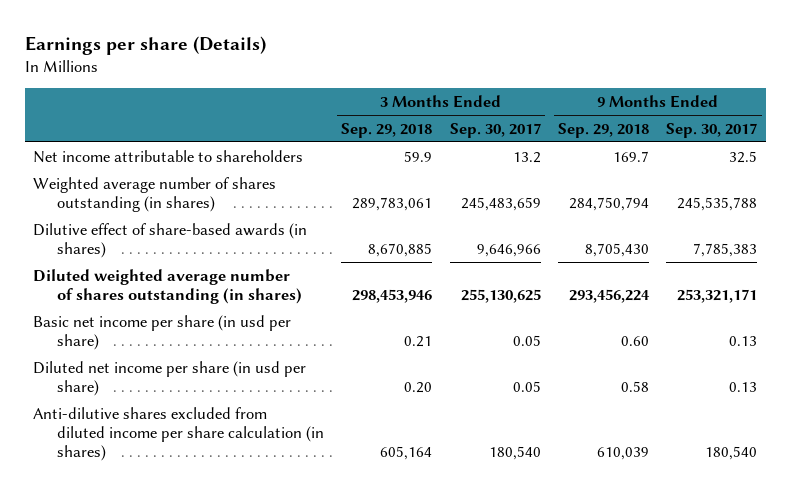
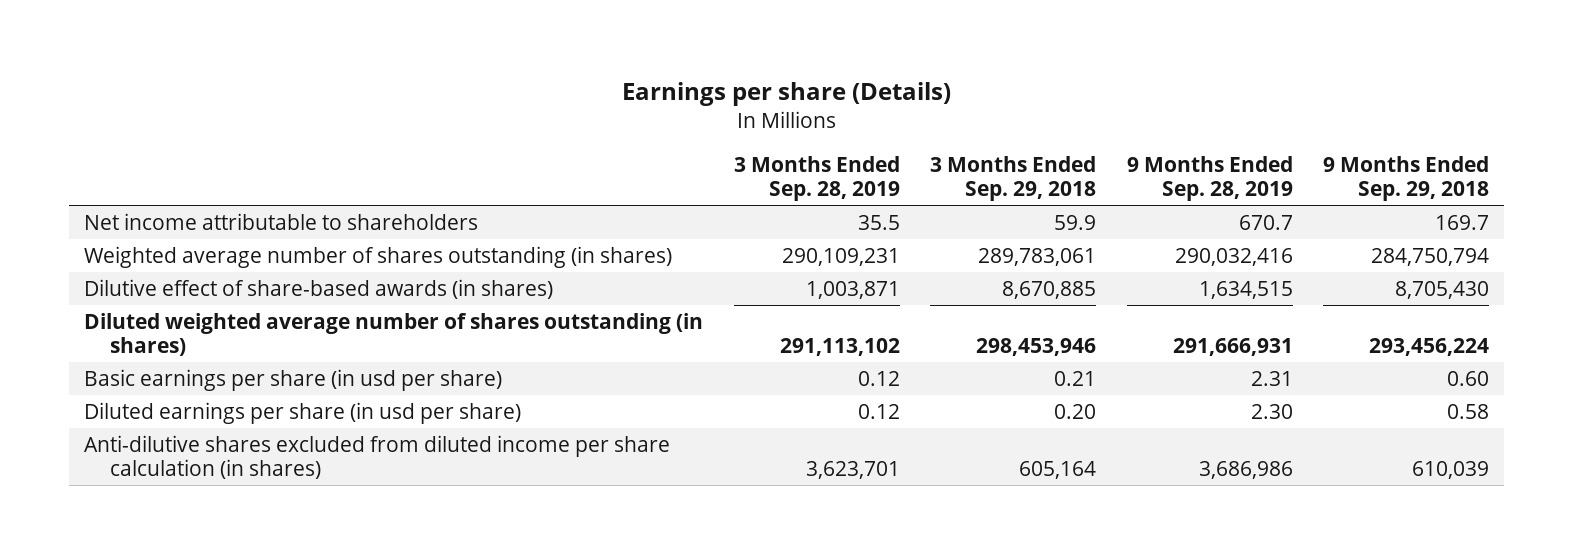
- | 3 Months Ended Sep. 29, 2018 | 3 Months Ended Sep. 30, 2017 | 9 Months Ended Sep. 29, 2018 | 9 Months Ended Sep. 30, 2017
+ | 3 Months Ended Sep. 28, 2019 | 3 Months Ended Sep. 29, 2018 | 9 Months Ended Sep. 28, 2019 | 9 Months Ended Sep. 29, 2018
- Basic net income per share (in usd per share) | 0.21 | 0.05 | 0.60 | 0.13
- Diluted net income per share (in usd per share) | 0.20 | 0.05 | 0.58 | 0.13
+ Basic earnings per share (in usd per share) | 0.12 | 0.21 | 2.31 | 0.60
+ Diluted earnings per share (in usd per share) | 0.12 | 0.20 | 2.30 | 0.58

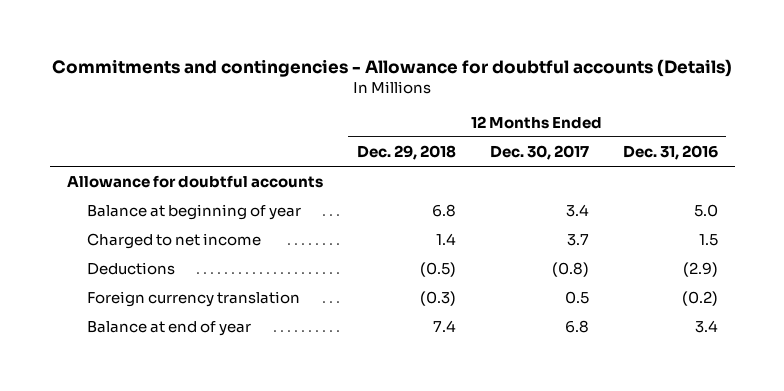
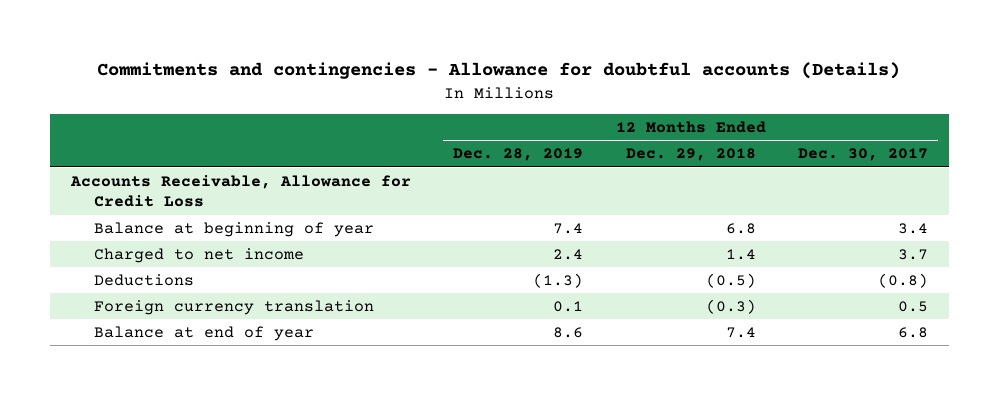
- | 12 Months Ended Dec. 29, 2018 | 12 Months Ended Dec. 30, 2017 | 12 Months Ended Dec. 31, 2016
+ | 12 Months Ended Dec. 28, 2019 | 12 Months Ended Dec. 29, 2018 | 12 Months Ended Dec. 30, 2017
- Allowance for doubtful accounts
+ Accounts Receivable, Allowance for Credit Loss

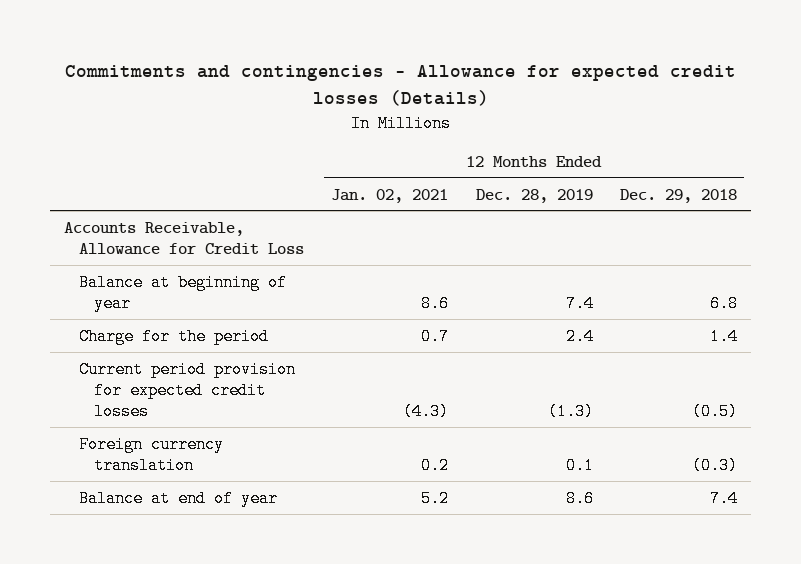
- Commitments and contingencies - Allowance for doubtful accounts (Details)
+ Commitments and contingencies - Allowance for expected credit losses (Details)
- | 12 Months Ended Dec. 28, 2019 | 12 Months Ended Dec. 29, 2018 | 12 Months Ended Dec. 30, 2017
+ | 12 Months Ended Jan. 02, 2021 | 12 Months Ended Dec. 28, 2019 | 12 Months Ended Dec. 29, 2018
- Charged to net income | 2.4 | 1.4 | 3.7
- Deductions | (1.3) | (0.5) | (0.8)
+ Charge for the period | 0.7 | 2.4 | 1.4
+ Current period provision for expected credit losses | (4.3) | (1.3) | (0.5)

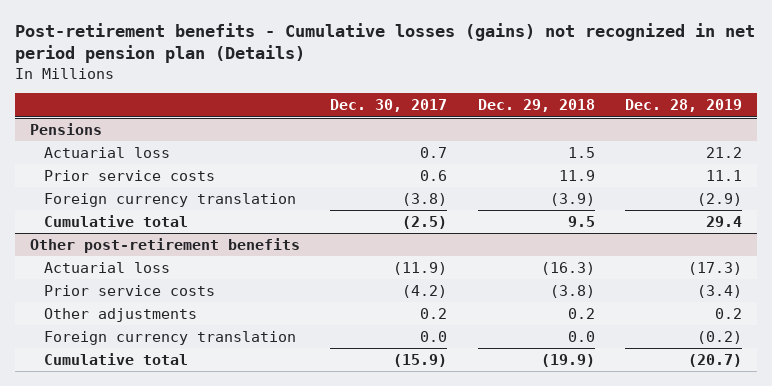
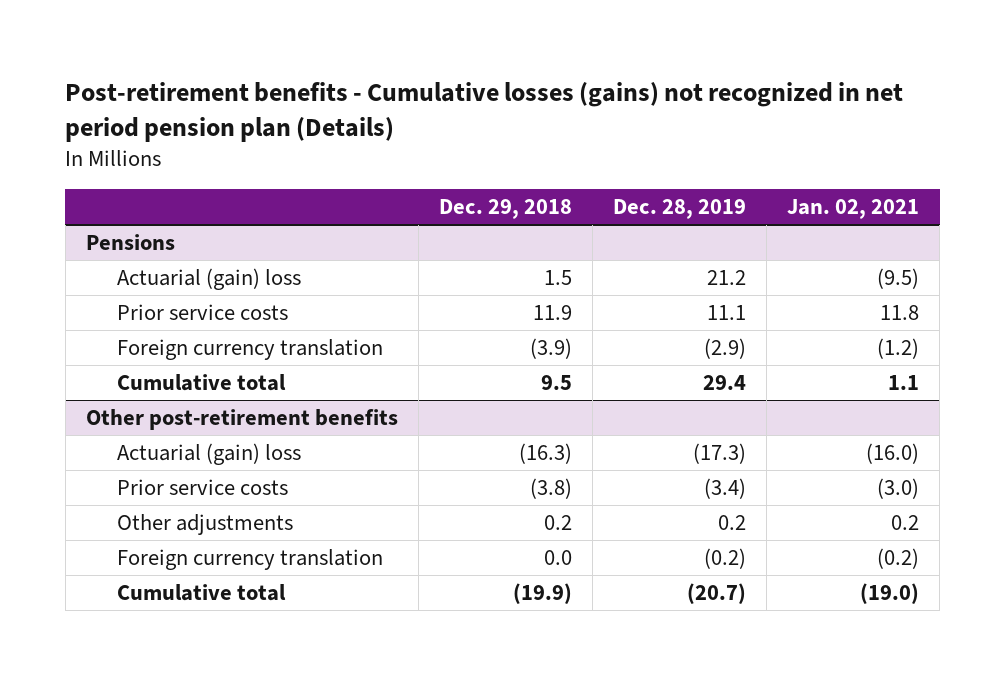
- | Dec. 30, 2017 | Dec. 29, 2018 | Dec. 28, 2019
+ | Dec. 29, 2018 | Dec. 28, 2019 | Jan. 02, 2021
@ Pensions
- Actuarial loss | 0.7 | 1.5 | 21.2
+ Actuarial (gain) loss | 1.5 | 21.2 | (9.5)
@ Other post-retirement benefits
- Actuarial loss | (11.9) | (16.3) | (17.3)
+ Actuarial (gain) loss | (16.3) | (17.3) | (16.0)

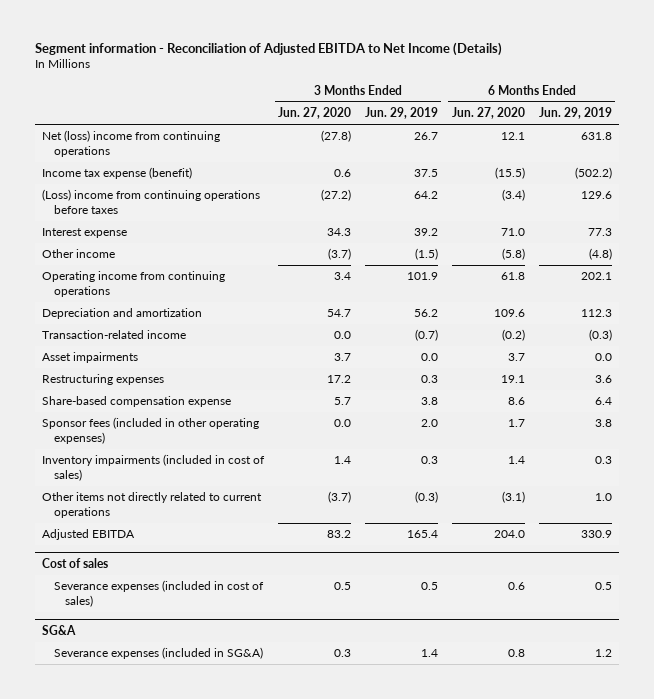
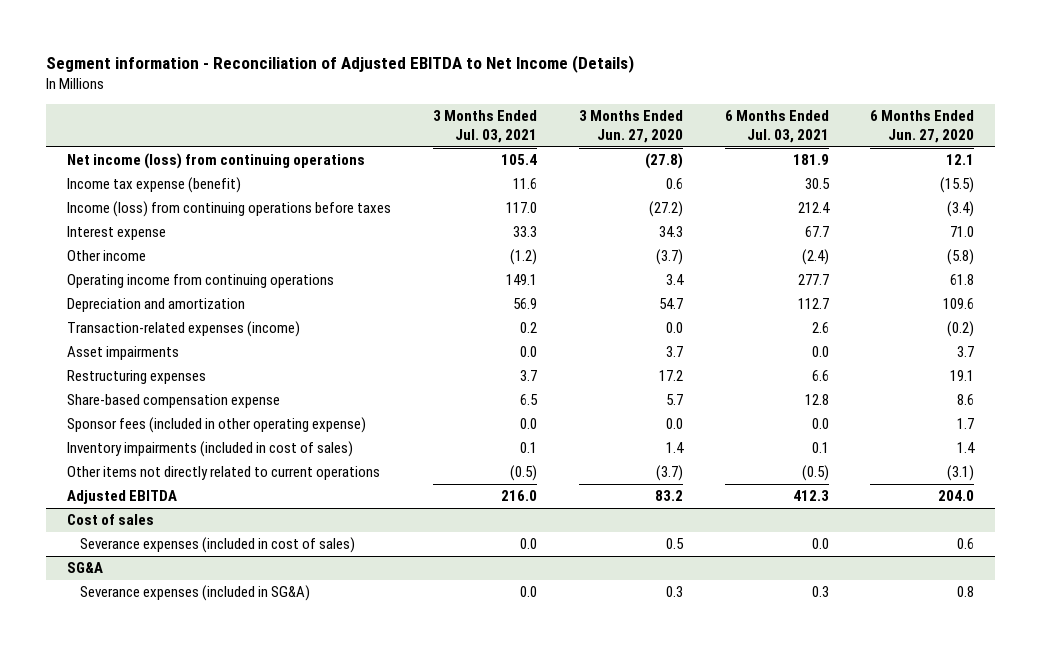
- | 3 Months Ended Jun. 27, 2020 | 3 Months Ended Jun. 29, 2019 | 6 Months Ended Jun. 27, 2020 | 6 Months Ended Jun. 29, 2019
+ | 3 Months Ended Jul. 03, 2021 | 3 Months Ended Jun. 27, 2020 | 6 Months Ended Jul. 03, 2021 | 6 Months Ended Jun. 27, 2020
- Net (loss) income from continuing operations | (27.8) | 26.7 | 12.1 | 631.8
+ Net income (loss) from continuing operations | 105.4 | (27.8) | 181.9 | 12.1
- (Loss) income from continuing operations before taxes | (27.2) | 64.2 | (3.4) | 129.6
+ Income (loss) from continuing operations before taxes | 117.0 | (27.2) | 212.4 | (3.4)
- Transaction-related income | 0.0 | (0.7) | (0.2) | (0.3)
+ Transaction-related expenses (income) | 0.2 | 0.0 | 2.6 | (0.2)
- Sponsor fees (included in other operating expenses) | 0.0 | 2.0 | 1.7 | 3.8
+ Sponsor fees (included in other operating expense) | 0.0 | 0.0 | 0.0 | 1.7

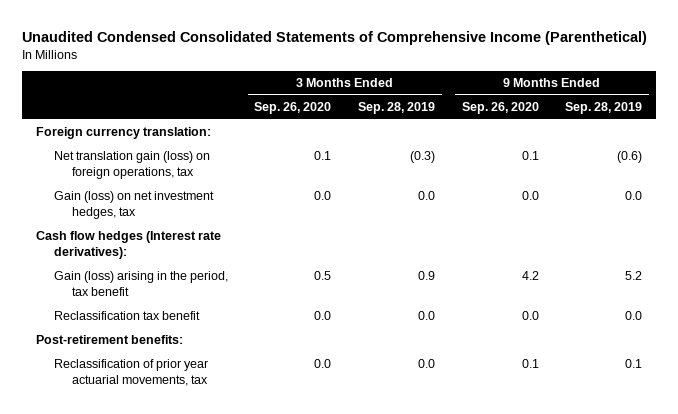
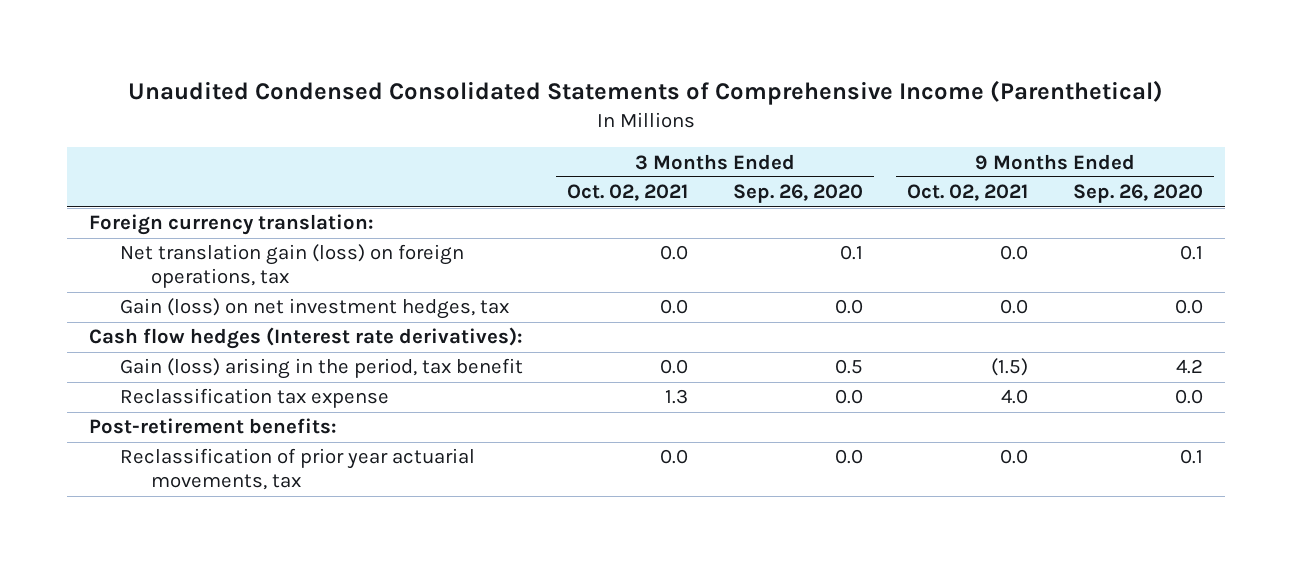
- | 3 Months Ended Sep. 26, 2020 | 3 Months Ended Sep. 28, 2019 | 9 Months Ended Sep. 26, 2020 | 9 Months Ended Sep. 28, 2019
+ | 3 Months Ended Oct. 02, 2021 | 3 Months Ended Sep. 26, 2020 | 9 Months Ended Oct. 02, 2021 | 9 Months Ended Sep. 26, 2020
- Reclassification tax benefit | 0.0 | 0.0 | 0.0 | 0.0
+ Reclassification tax expense | 1.3 | 0.0 | 4.0 | 0.0

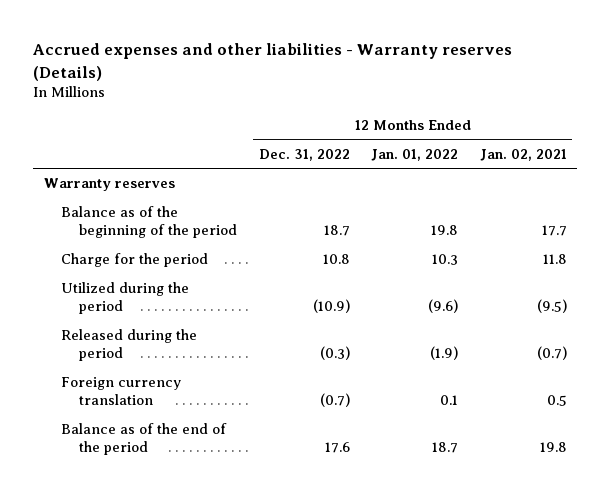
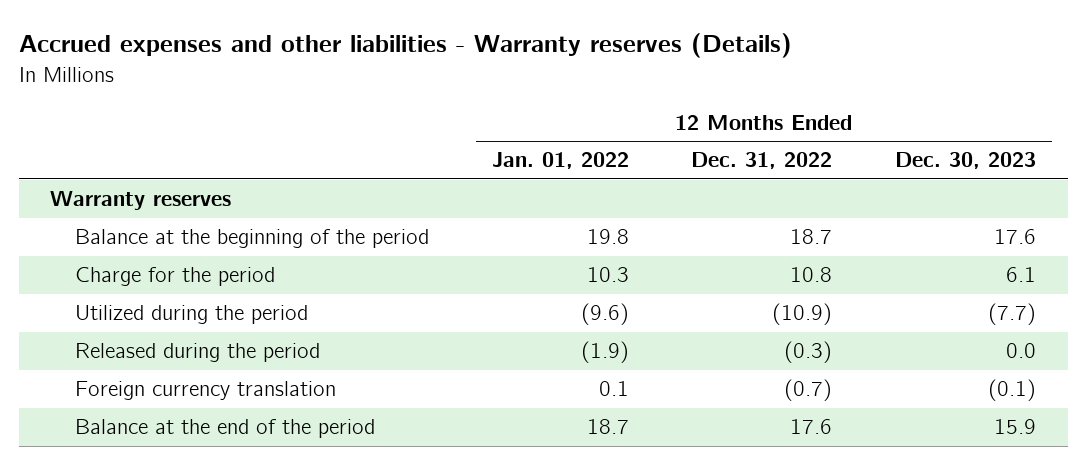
- | 12 Months Ended Dec. 31, 2022 | 12 Months Ended Jan. 01, 2022 | 12 Months Ended Jan. 02, 2021
+ | 12 Months Ended Jan. 01, 2022 | 12 Months Ended Dec. 31, 2022 | 12 Months Ended Dec. 30, 2023
- Balance as of the beginning of the period | 18.7 | 19.8 | 17.7
+ Balance at the beginning of the period | 19.8 | 18.7 | 17.6
- Balance as of the end of the period | 17.6 | 18.7 | 19.8
+ Balance at the end of the period | 18.7 | 17.6 | 15.9

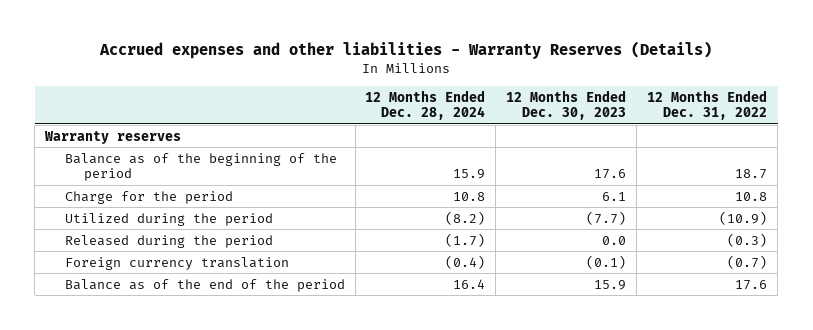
- Accrued expenses and other liabilities - Warranty reserves (Details)
+ Accrued expenses and other liabilities - Warranty Reserves (Details)
- | 12 Months Ended Jan. 01, 2022 | 12 Months Ended Dec. 31, 2022 | 12 Months Ended Dec. 30, 2023
+ | 12 Months Ended Dec. 28, 2024 | 12 Months Ended Dec. 30, 2023 | 12 Months Ended Dec. 31, 2022
- Balance at the beginning of the period | 19.8 | 18.7 | 17.6
+ Balance as of the beginning of the period | 15.9 | 17.6 | 18.7
- Balance at the end of the period | 18.7 | 17.6 | 15.9
+ Balance as of the end of the period | 16.4 | 15.9 | 17.6

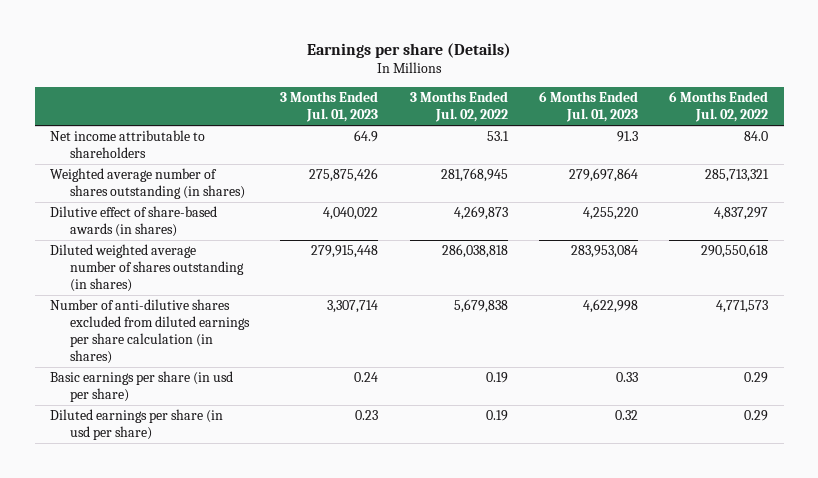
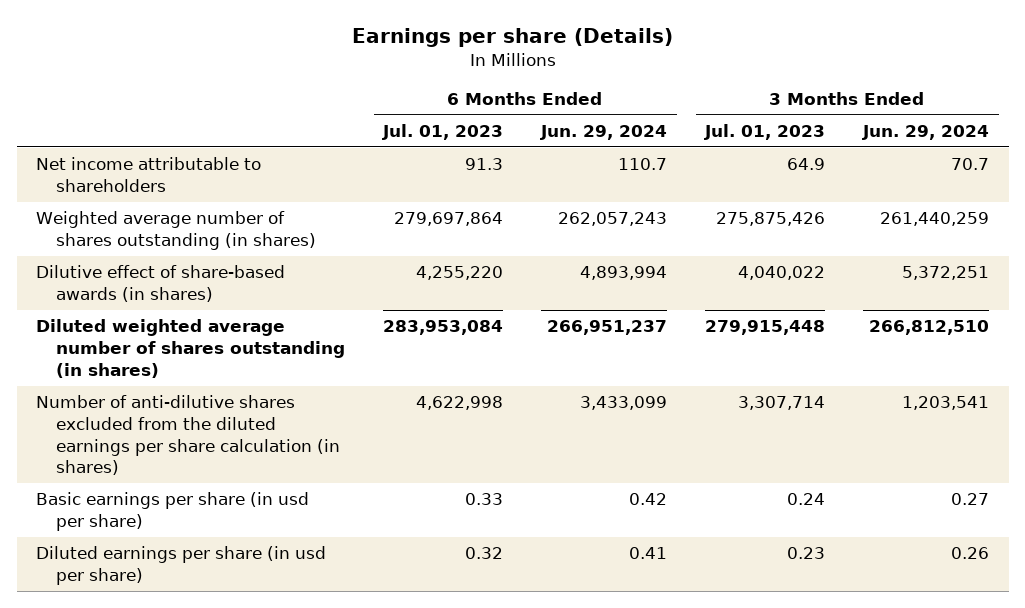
- | 3 Months Ended Jul. 01, 2023 | 3 Months Ended Jul. 02, 2022 | 6 Months Ended Jul. 01, 2023 | 6 Months Ended Jul. 02, 2022
+ | 6 Months Ended Jul. 01, 2023 | 6 Months Ended Jun. 29, 2024 | 3 Months Ended Jul. 01, 2023 | 3 Months Ended Jun. 29, 2024
- Number of anti-dilutive shares excluded from diluted earnings per share calculation (in shares) | 3,307,714 | 5,679,838 | 4,622,998 | 4,771,573
+ Number of anti-dilutive shares excluded from the diluted earnings per share calculation (in shares) | 4,622,998 | 3,433,099 | 3,307,714 | 1,203,541

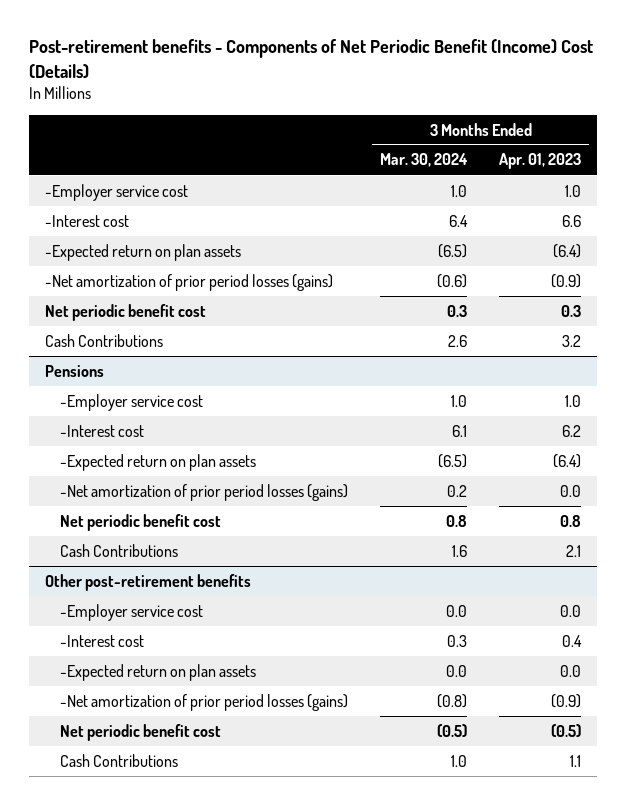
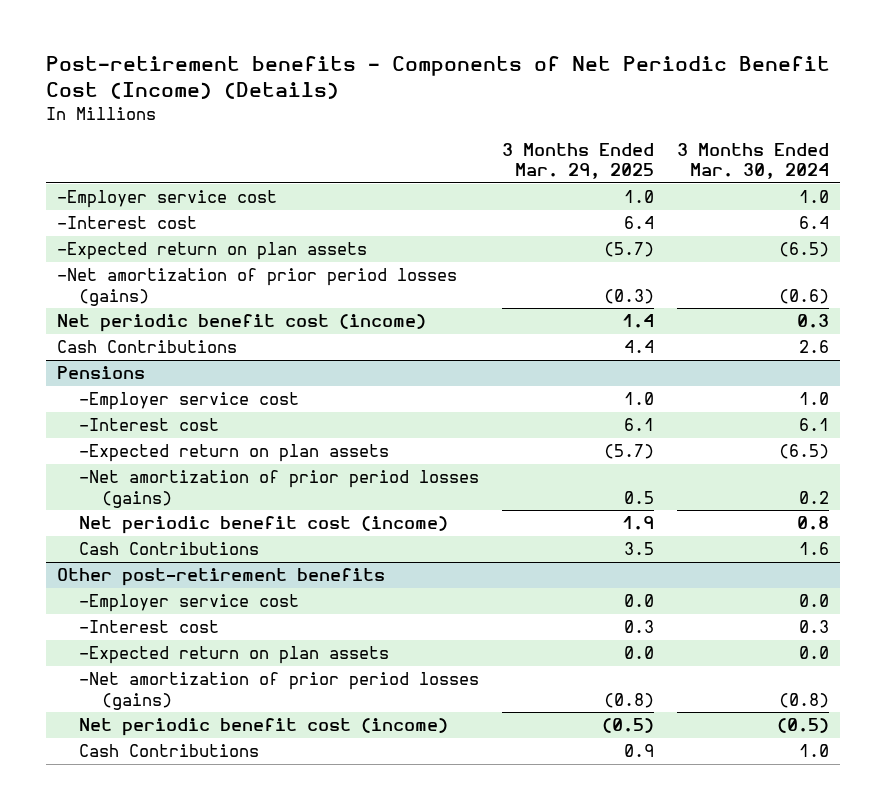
- Post-retirement benefits - Components of Net Periodic Benefit (Income) Cost (Details)
+ Post-retirement benefits - Components of Net Periodic Benefit Cost (Income) (Details)
- | 3 Months Ended Mar. 30, 2024 | 3 Months Ended Apr. 01, 2023
+ | 3 Months Ended Mar. 29, 2025 | 3 Months Ended Mar. 30, 2024
- Net periodic benefit cost | 0.3 | 0.3
+ Net periodic benefit cost (income) | 1.4 | 0.3
@ Pensions
- Net periodic benefit cost | 0.8 | 0.8
+ Net periodic benefit cost (income) | 1.9 | 0.8
@ Other post-retirement benefits
- Net periodic benefit cost | (0.5) | (0.5)
+ Net periodic benefit cost (income) | (0.5) | (0.5)

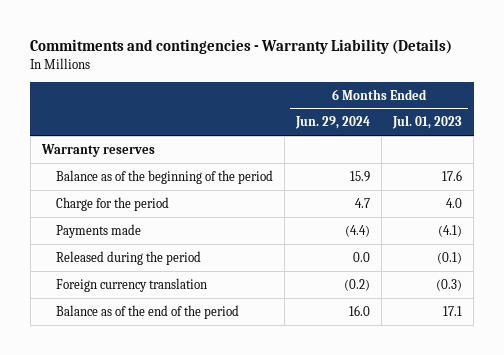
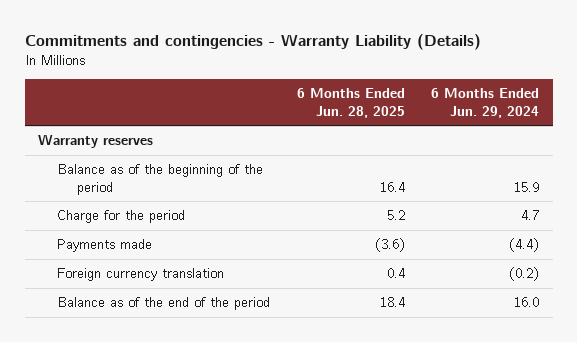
- | 6 Months Ended Jun. 29, 2024 | 6 Months Ended Jul. 01, 2023
+ | 6 Months Ended Jun. 28, 2025 | 6 Months Ended Jun. 29, 2024
- Released during the period | 0.0 | (0.1)

